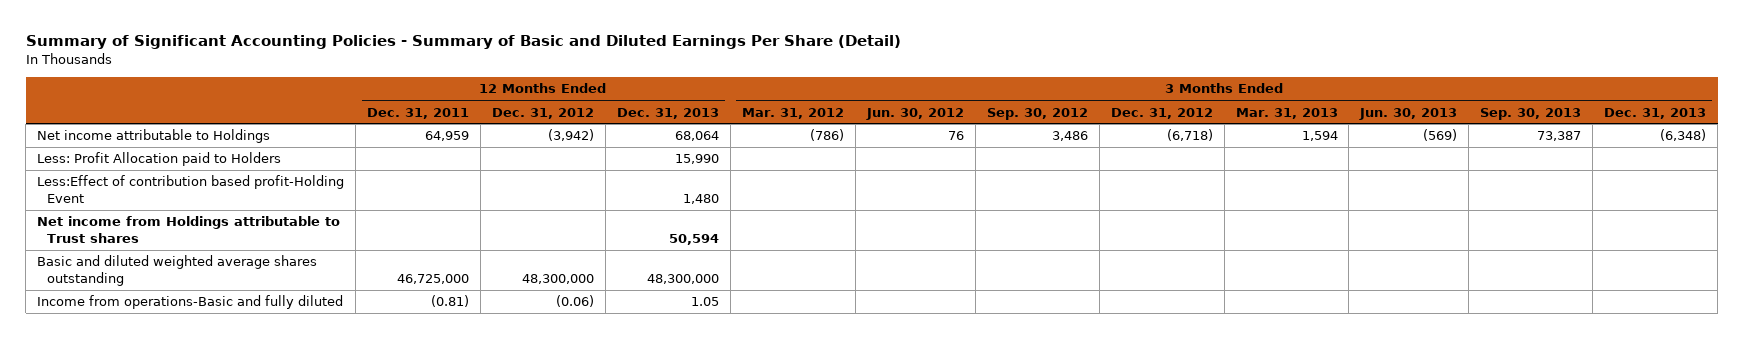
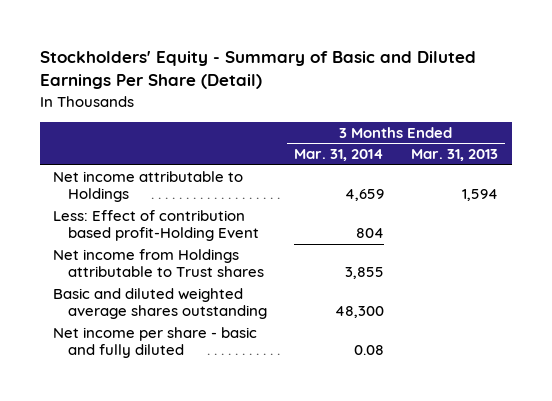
- Summary of Significant Accounting Policies - Summary of Basic and Diluted Earnings Per Share (Detail)
+ Stockholders' Equity - Summary of Basic and Diluted Earnings Per Share (Detail)
- | 12 Months Ended Dec. 31, 2011 | 12 Months Ended Dec. 31, 2012 | 12 Months Ended Dec. 31, 2013 | 3 Months Ended Mar. 31, 2012 | 3 Months Ended Jun. 30, 2012 | 3 Months Ended Sep. 30, 2012 | 3 Months Ended Dec. 31, 2012 | 3 Months Ended Mar. 31, 2013 | 3 Months Ended Jun. 30, 2013 | 3 Months Ended Sep. 30, 2013 | 3 Months Ended Dec. 31, 2013
+ | 3 Months Ended Mar. 31, 2014 | 3 Months Ended Mar. 31, 2013
- Less: Profit Allocation paid to Holders | | | 15,990 | | | | | | | |
- Less:Effect of contribution based profit-Holding Event | | | 1,480 | | | | | | | |
+ Less: Effect of contribution based profit-Holding Event | 804 |
- Income from operations-Basic and fully diluted | (0.81) | (0.06) | 1.05 | | | | | | | |
+ Net income per share - basic and fully diluted | 0.08 |

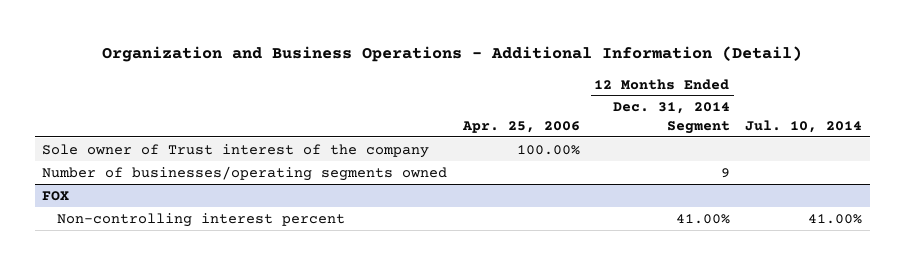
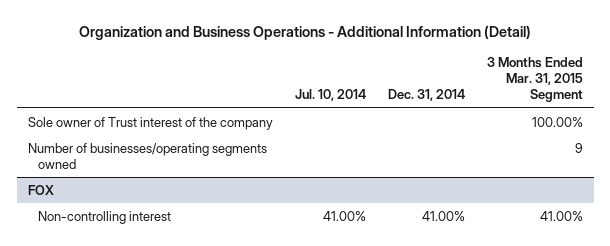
- | Apr. 25, 2006 | 12 Months Ended Dec. 31, 2014 Segment | Jul. 10, 2014
+ | Jul. 10, 2014 | Dec. 31, 2014 | 3 Months Ended Mar. 31, 2015 Segment
@ FOX
- Non-controlling interest percent | | 41.00% | 41.00%
+ Non-controlling interest | 41.00% | 41.00% | 41.00%

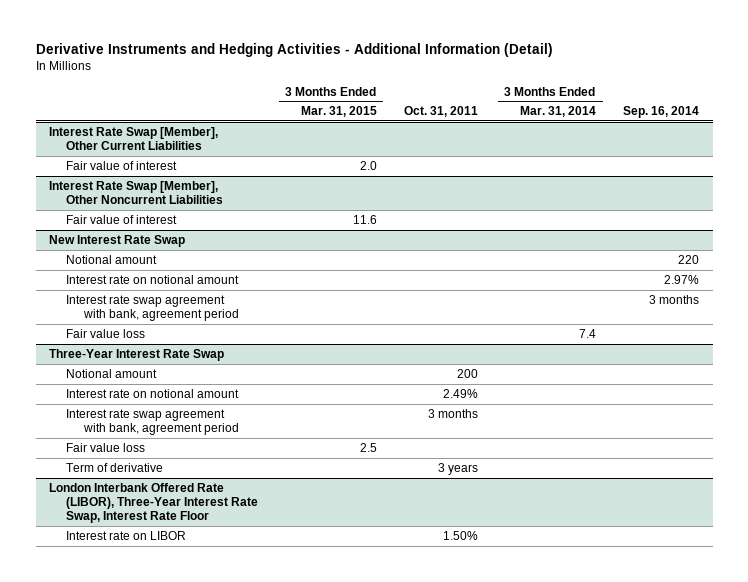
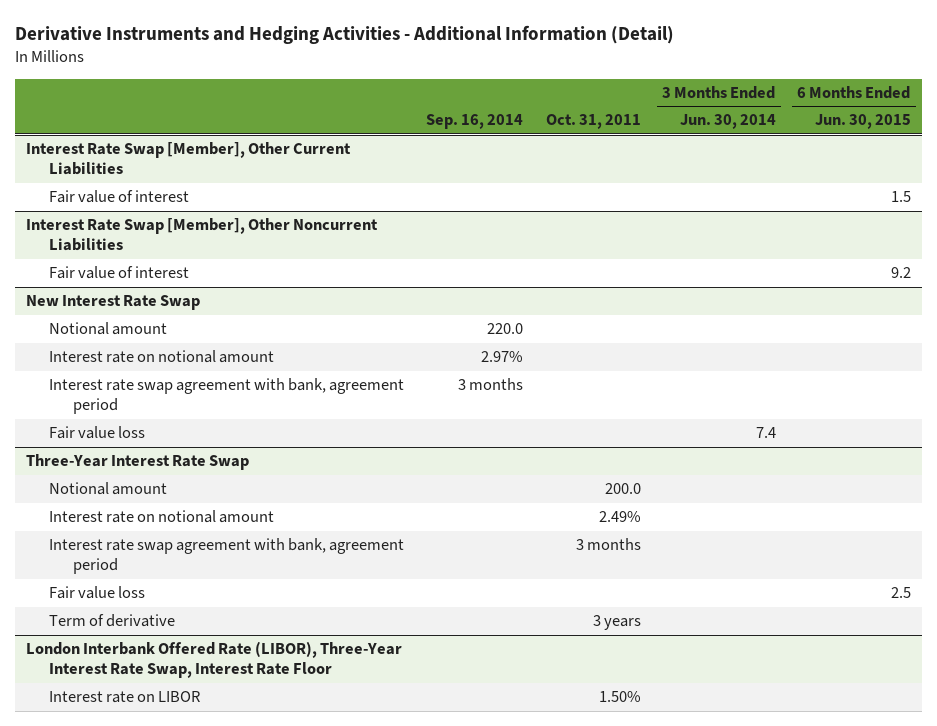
- | 3 Months Ended Mar. 31, 2015 | Oct. 31, 2011 | 3 Months Ended Mar. 31, 2014 | Sep. 16, 2014
+ | Sep. 16, 2014 | Oct. 31, 2011 | 3 Months Ended Jun. 30, 2014 | 6 Months Ended Jun. 30, 2015
@ New Interest Rate Swap
- Notional amount | | | | 220
+ Notional amount | 220.0 | | |
@ Three-Year Interest Rate Swap
- Notional amount | | 200 | |
+ Notional amount | | 200.0 | |

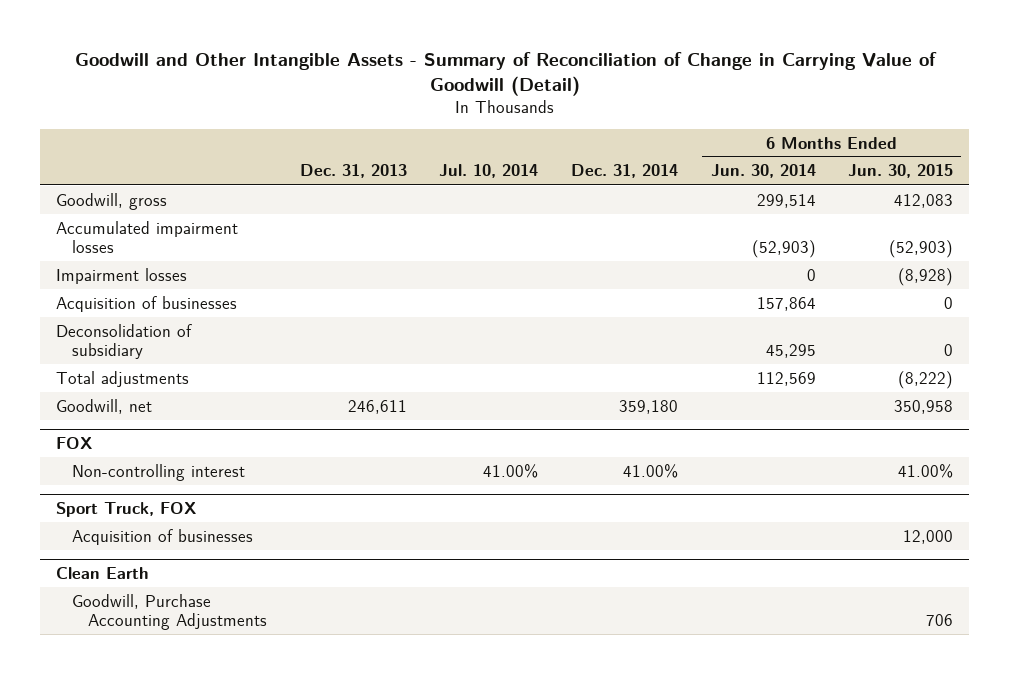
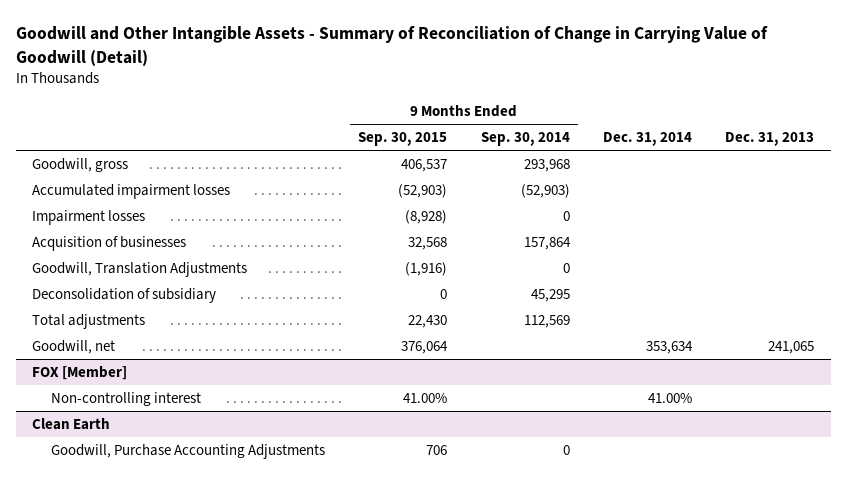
- | Dec. 31, 2013 | Jul. 10, 2014 | Dec. 31, 2014 | 6 Months Ended Jun. 30, 2014 | 6 Months Ended Jun. 30, 2015
+ | 9 Months Ended Sep. 30, 2015 | 9 Months Ended Sep. 30, 2014 | Dec. 31, 2014 | Dec. 31, 2013
+ Goodwill, Translation Adjustments | (1,916) | 0 | |
- Goodwill, net | 246,611 | | 359,180 | | 350,958
- FOX
+ Goodwill, net | 376,064 | | 353,634 | 241,065
+ FOX [Member]
- Sport Truck, FOX
- Acquisition of businesses | | | | | 12,000

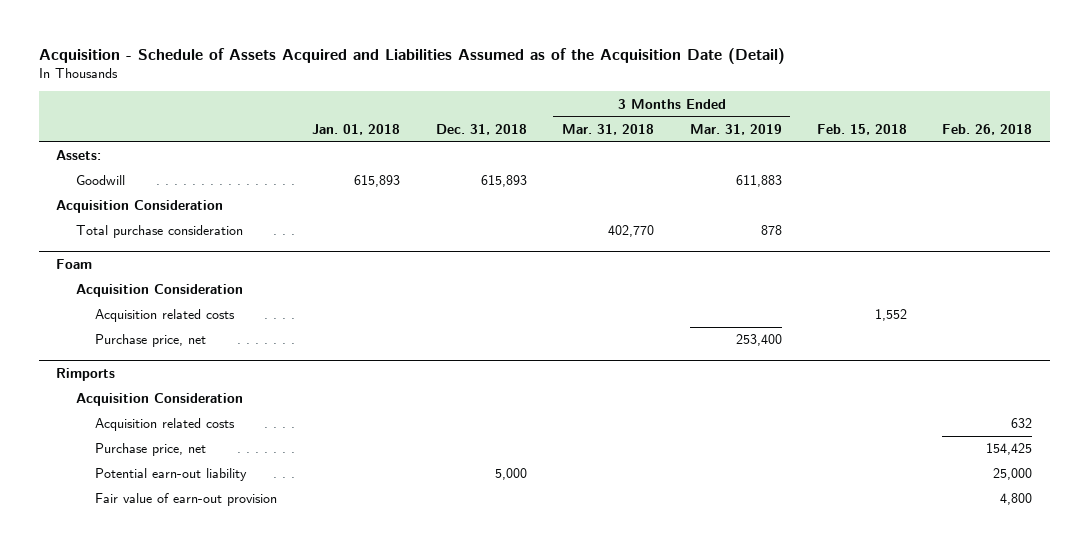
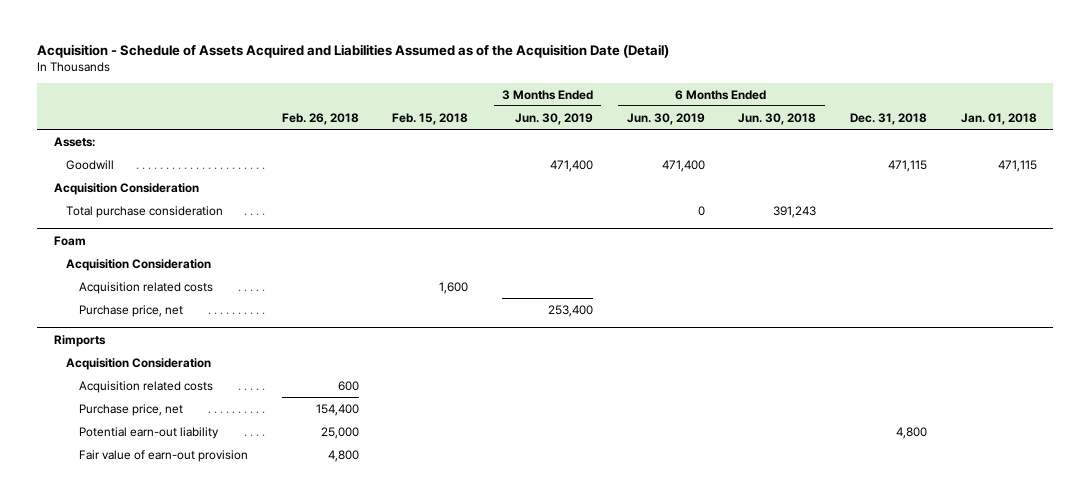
- | Jan. 01, 2018 | Dec. 31, 2018 | 3 Months Ended Mar. 31, 2018 | 3 Months Ended Mar. 31, 2019 | Feb. 15, 2018 | Feb. 26, 2018
+ | Feb. 26, 2018 | Feb. 15, 2018 | 3 Months Ended Jun. 30, 2019 | 6 Months Ended Jun. 30, 2019 | 6 Months Ended Jun. 30, 2018 | Dec. 31, 2018 | Jan. 01, 2018
- Goodwill | 615,893 | 615,893 | | 611,883 | |
+ Goodwill | | | 471,400 | 471,400 | | 471,115 | 471,115
@ Foam
- Acquisition related costs | | | | | 1,552 |
+ Acquisition related costs | | 1,600 | | | | |
@ Rimports
- Acquisition related costs | | | | | | 632
- Purchase price, net | | | | | | 154,425
- Potential earn-out liability | | 5,000 | | | | 25,000
+ Acquisition related costs | 600 | | | | | |
+ Purchase price, net | 154,400 | | | | | |
+ Potential earn-out liability | 25,000 | | | | | 4,800 |

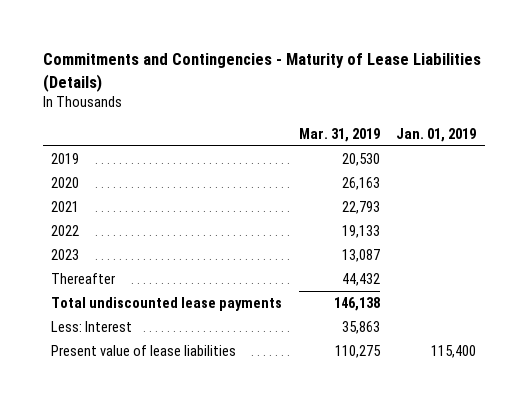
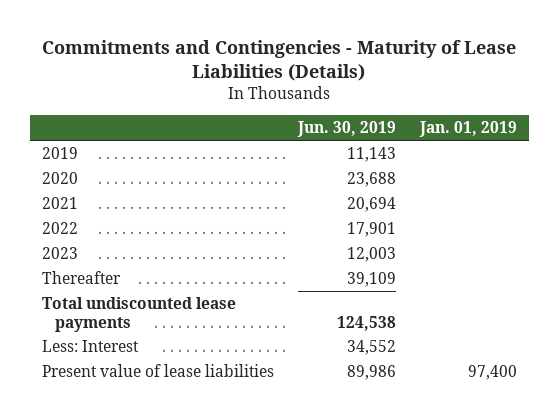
- | Mar. 31, 2019 | Jan. 01, 2019
+ | Jun. 30, 2019 | Jan. 01, 2019
- Present value of lease liabilities | 110,275 | 115,400
+ Present value of lease liabilities | 89,986 | 97,400

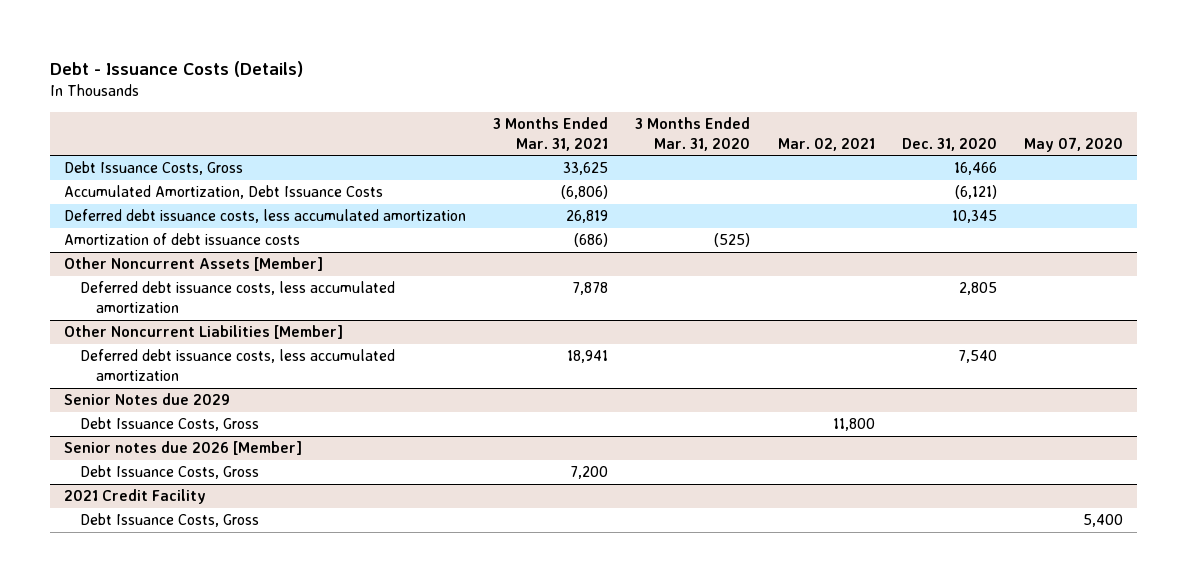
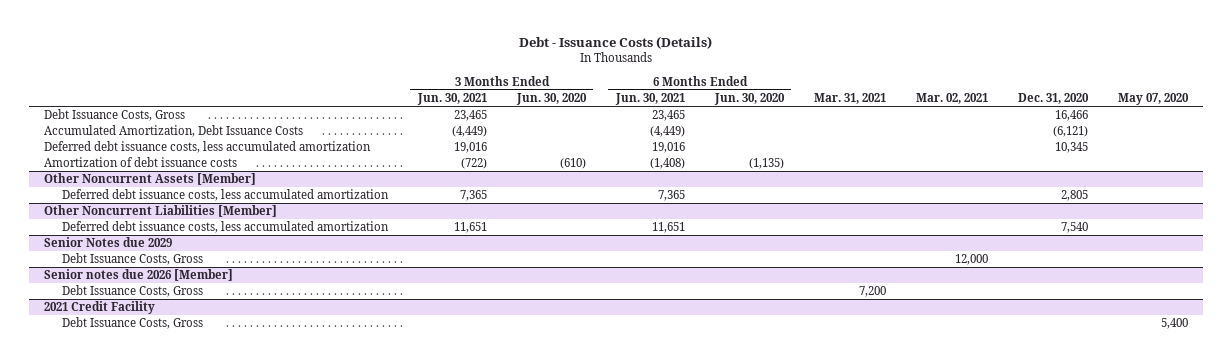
- | 3 Months Ended Mar. 31, 2021 | 3 Months Ended Mar. 31, 2020 | Mar. 02, 2021 | Dec. 31, 2020 | May 07, 2020
+ | 3 Months Ended Jun. 30, 2021 | 3 Months Ended Jun. 30, 2020 | 6 Months Ended Jun. 30, 2021 | 6 Months Ended Jun. 30, 2020 | Mar. 31, 2021 | Mar. 02, 2021 | Dec. 31, 2020 | May 07, 2020
@ Senior Notes due 2029
- Debt Issuance Costs, Gross | | | 11,800 | |
+ Debt Issuance Costs, Gross | | | | | | 12,000 | |

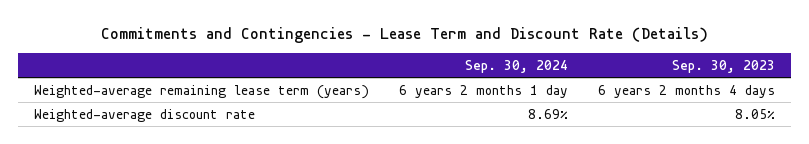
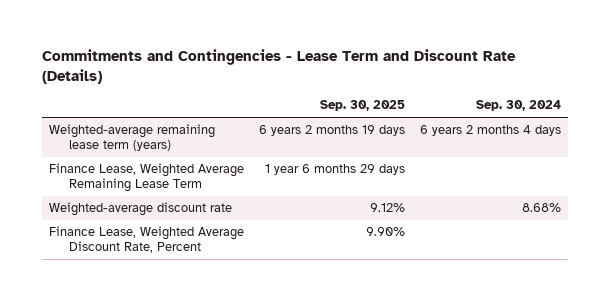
- | Sep. 30, 2024 | Sep. 30, 2023
+ | Sep. 30, 2025 | Sep. 30, 2024
- Weighted-average remaining lease term (years) | 6 years 2 months 1 day | 6 years 2 months 4 days
- Weighted-average discount rate | 8.69% | 8.05%
+ Weighted-average remaining lease term (years) | 6 years 2 months 19 days | 6 years 2 months 4 days
+ Finance Lease, Weighted Average Remaining Lease Term | 1 year 6 months 29 days |
+ Weighted-average discount rate | 9.12% | 8.68%
+ Finance Lease, Weighted Average Discount Rate, Percent | 9.90% |

